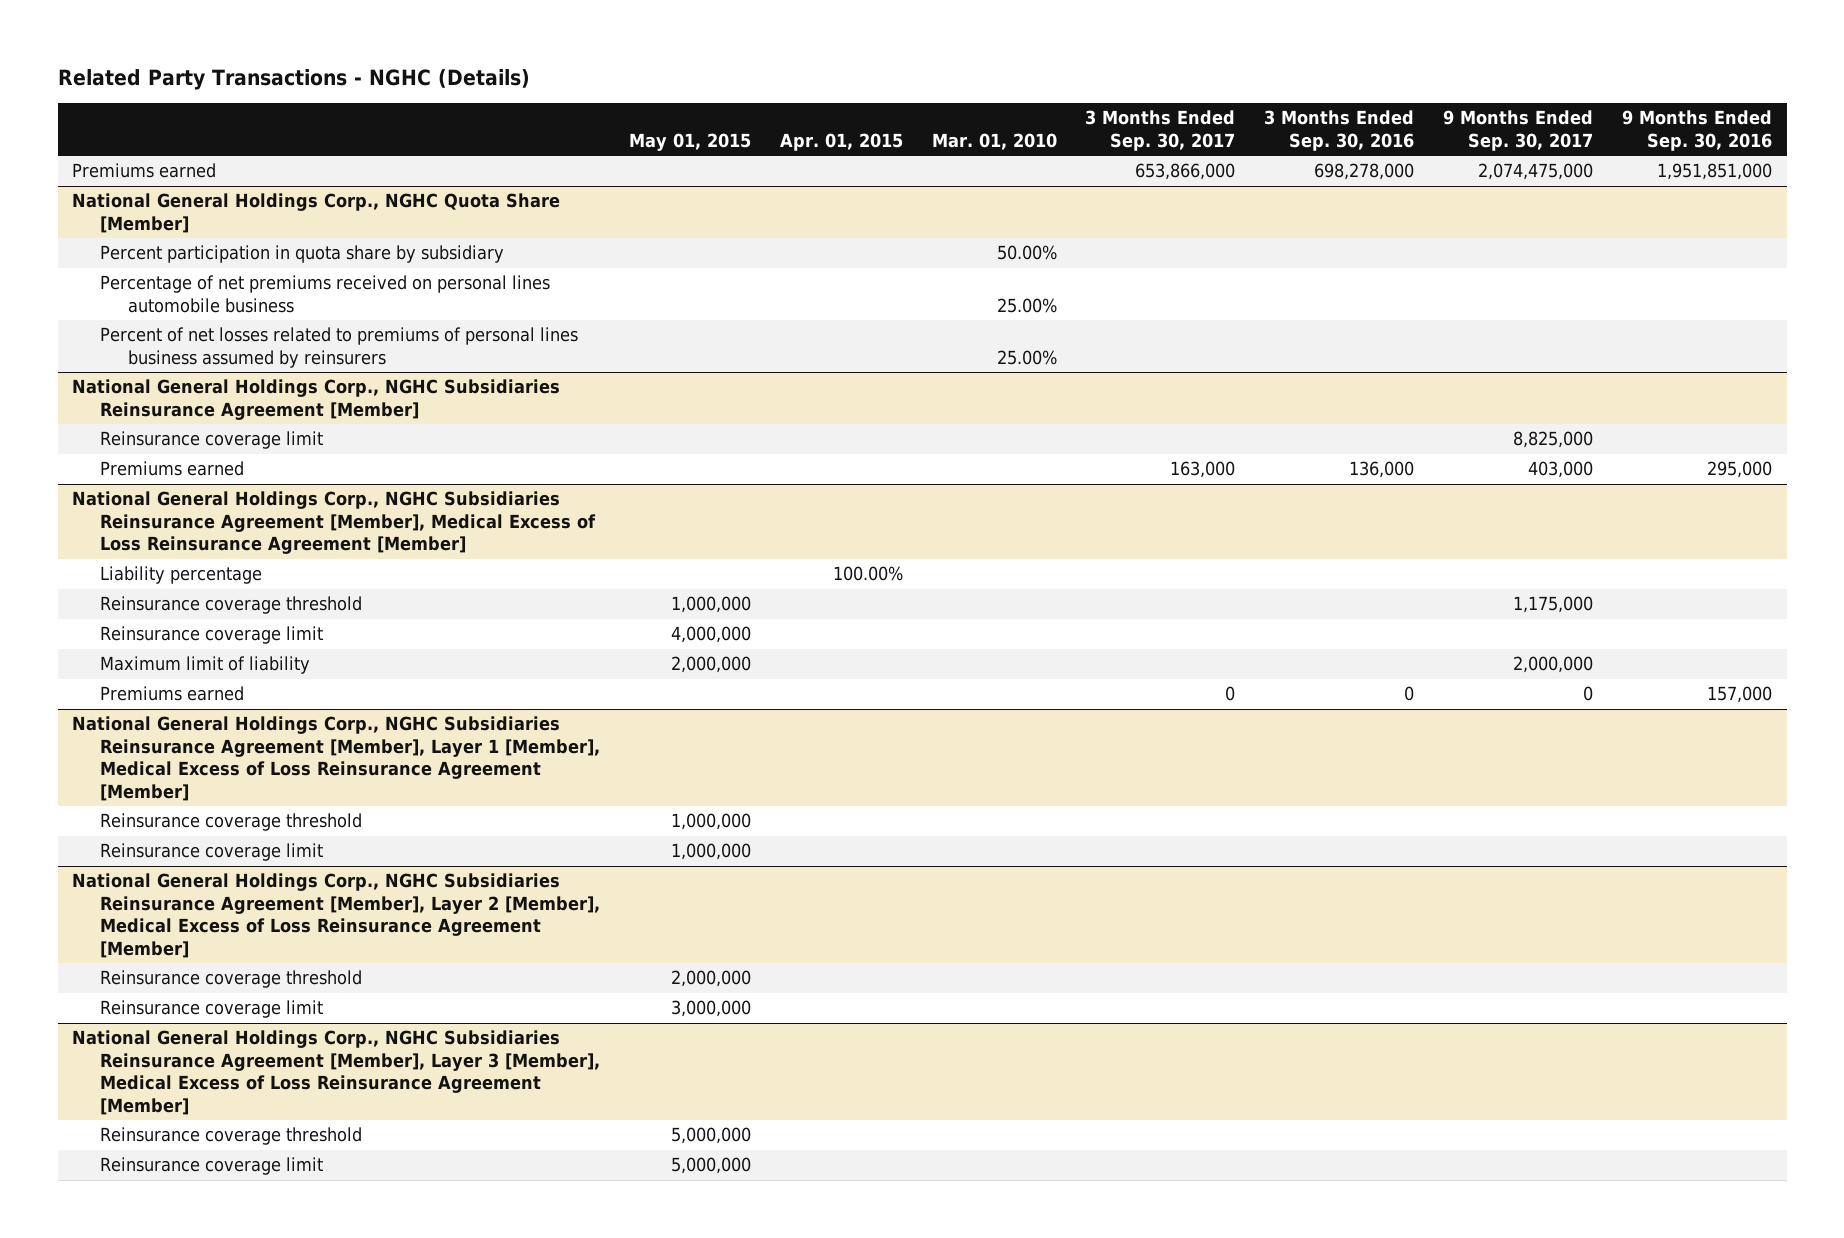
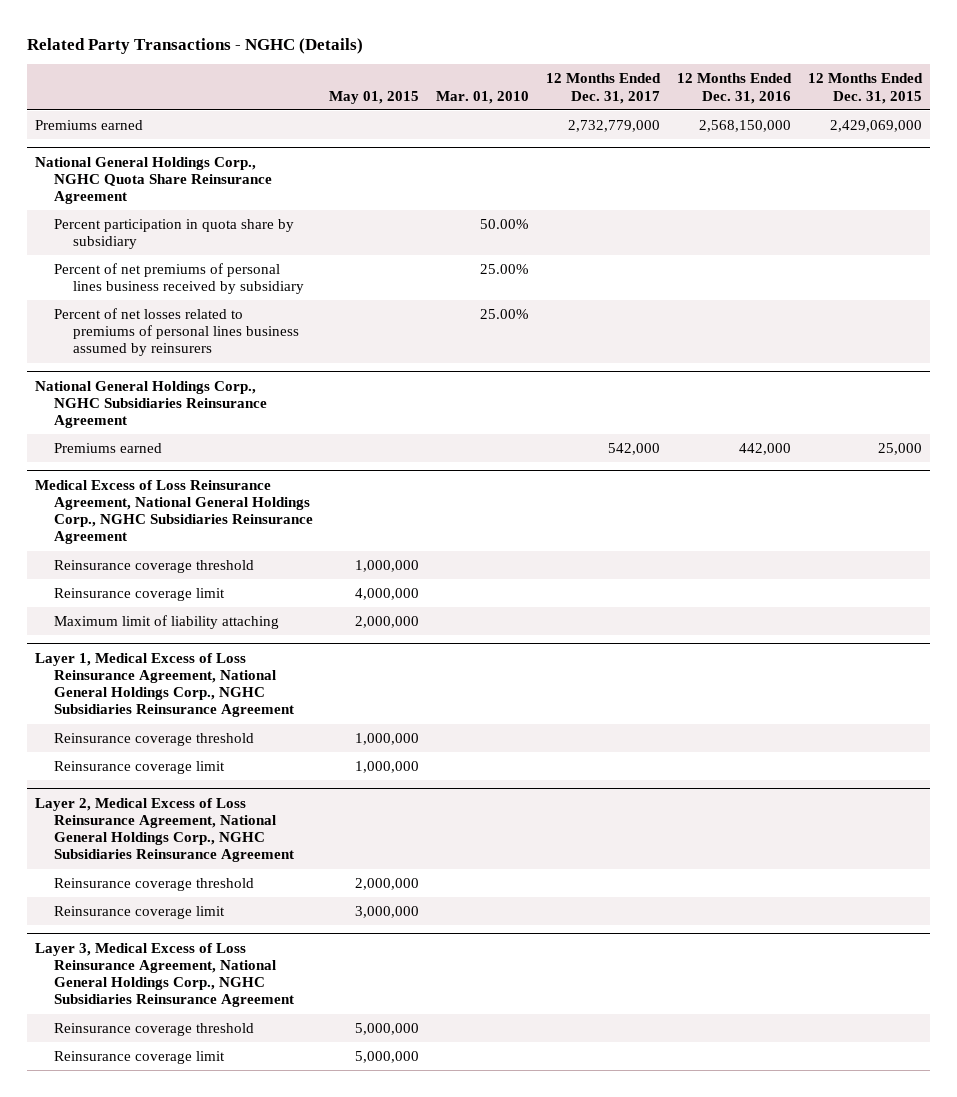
- | May 01, 2015 | Apr. 01, 2015 | Mar. 01, 2010 | 3 Months Ended Sep. 30, 2017 | 3 Months Ended Sep. 30, 2016 | 9 Months Ended Sep. 30, 2017 | 9 Months Ended Sep. 30, 2016
+ | May 01, 2015 | Mar. 01, 2010 | 12 Months Ended Dec. 31, 2017 | 12 Months Ended Dec. 31, 2016 | 12 Months Ended Dec. 31, 2015
- National General Holdings Corp., NGHC Quota Share [Member]
+ National General Holdings Corp., NGHC Quota Share Reinsurance Agreement
- Percentage of net premiums received on personal lines automobile business | | | 25.00% | | | |
+ Percent of net premiums of personal lines business received by subsidiary | | 25.00% | | |
- National General Holdings Corp., NGHC Subsidiaries Reinsurance Agreement [Member]
- Reinsurance coverage limit | | | | | | 8,825,000 |
+ National General Holdings Corp., NGHC Subsidiaries Reinsurance Agreement
- National General Holdings Corp., NGHC Subsidiaries Reinsurance Agreement [Member], Medical Excess of Loss Reinsurance Agreement [Member]
- Liability percentage | | 100.00% | | | | |
+ Medical Excess of Loss Reinsurance Agreement, National General Holdings Corp., NGHC Subsidiaries Reinsurance Agreement
- Maximum limit of liability | 2,000,000 | | | | | 2,000,000 |
- Premiums earned | | | | 0 | 0 | 0 | 157,000
- National General Holdings Corp., NGHC Subsidiaries Reinsurance Agreement [Member], Layer 1 [Member], Medical Excess of Loss Reinsurance Agreement [Member]
+ Maximum limit of liability attaching | 2,000,000 | | | |
+ Layer 1, Medical Excess of Loss Reinsurance Agreement, National General Holdings Corp., NGHC Subsidiaries Reinsurance Agreement
- National General Holdings Corp., NGHC Subsidiaries Reinsurance Agreement [Member], Layer 2 [Member], Medical Excess of Loss Reinsurance Agreement [Member]
+ Layer 2, Medical Excess of Loss Reinsurance Agreement, National General Holdings Corp., NGHC Subsidiaries Reinsurance Agreement
- National General Holdings Corp., NGHC Subsidiaries Reinsurance Agreement [Member], Layer 3 [Member], Medical Excess of Loss Reinsurance Agreement [Member]
+ Layer 3, Medical Excess of Loss Reinsurance Agreement, National General Holdings Corp., NGHC Subsidiaries Reinsurance Agreement

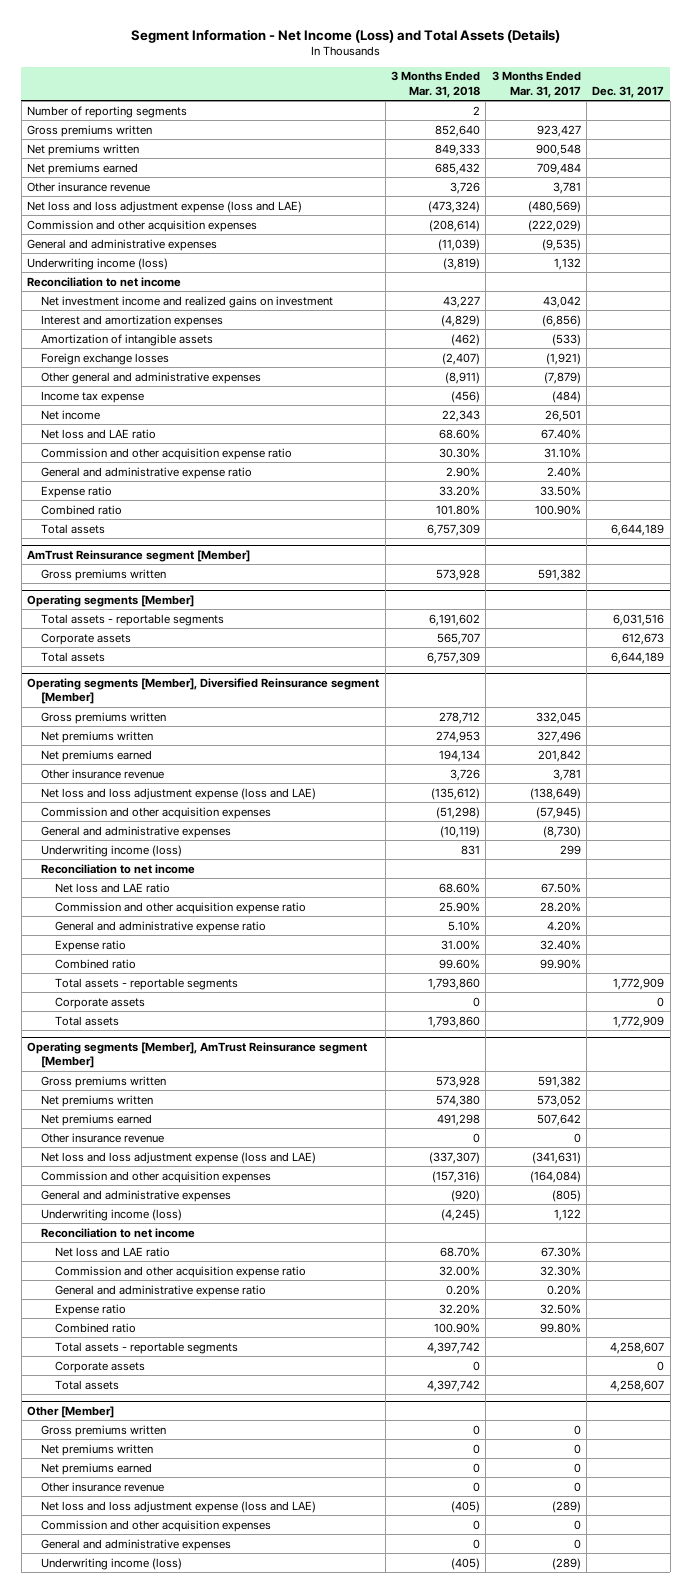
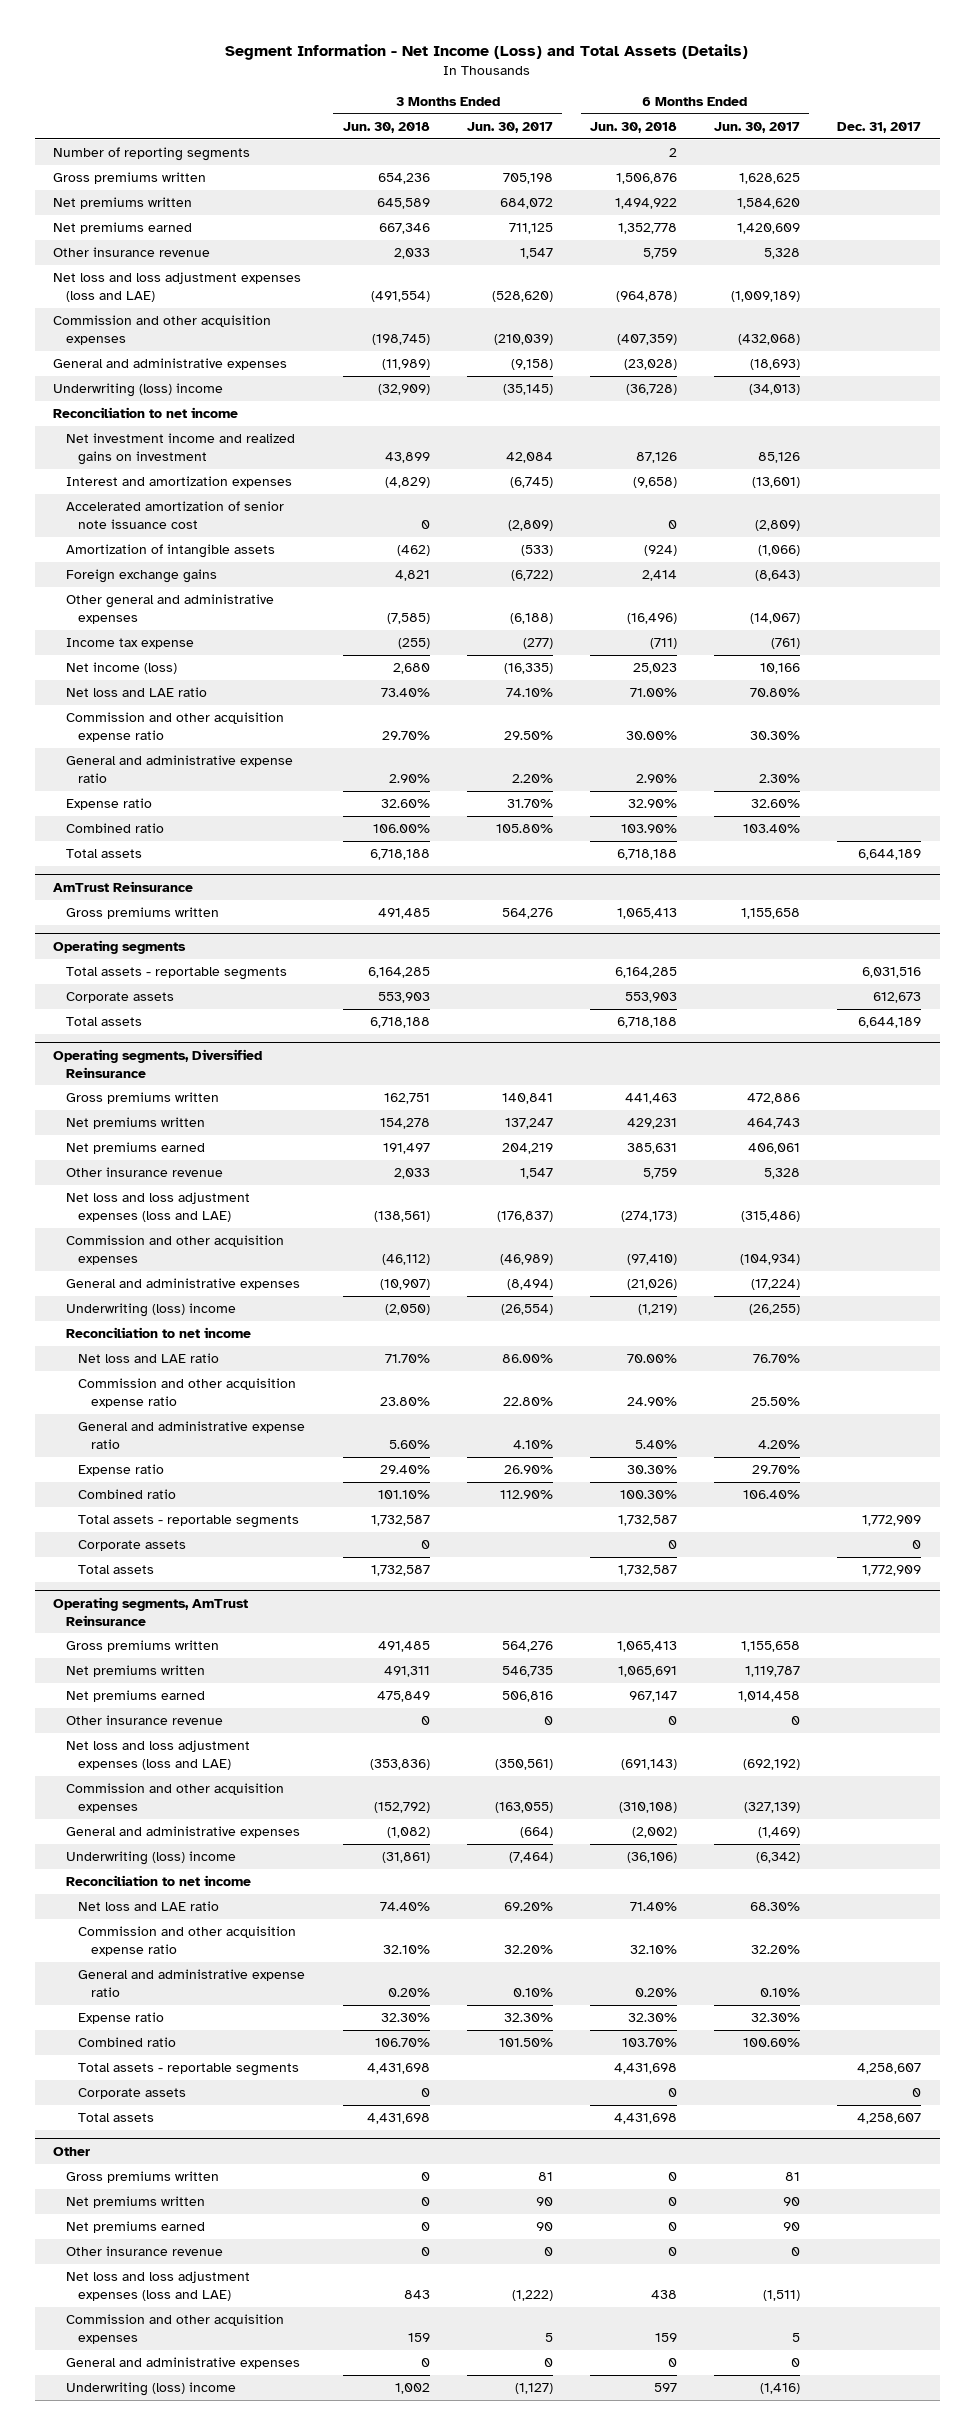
- | 3 Months Ended Mar. 31, 2018 | 3 Months Ended Mar. 31, 2017 | Dec. 31, 2017
+ | 3 Months Ended Jun. 30, 2018 | 3 Months Ended Jun. 30, 2017 | 6 Months Ended Jun. 30, 2018 | 6 Months Ended Jun. 30, 2017 | Dec. 31, 2017
- Net loss and loss adjustment expense (loss and LAE) | (473,324) | (480,569) |
+ Net loss and loss adjustment expenses (loss and LAE) | (491,554) | (528,620) | (964,878) | (1,009,189) |
- Underwriting income (loss) | (3,819) | 1,132 |
+ Underwriting (loss) income | (32,909) | (35,145) | (36,728) | (34,013) |
+ Accelerated amortization of senior note issuance cost | 0 | (2,809) | 0 | (2,809) |
- Foreign exchange losses | (2,407) | (1,921) |
+ Foreign exchange gains | 4,821 | (6,722) | 2,414 | (8,643) |
- Net income | 22,343 | 26,501 |
+ Net income (loss) | 2,680 | (16,335) | 25,023 | 10,166 |
- AmTrust Reinsurance segment [Member]
+ AmTrust Reinsurance
- Operating segments [Member]
+ Operating segments
- Operating segments [Member], Diversified Reinsurance segment [Member]
+ Operating segments, Diversified Reinsurance
- Net loss and loss adjustment expense (loss and LAE) | (135,612) | (138,649) |
+ Net loss and loss adjustment expenses (loss and LAE) | (138,561) | (176,837) | (274,173) | (315,486) |
- Underwriting income (loss) | 831 | 299 |
+ Underwriting (loss) income | (2,050) | (26,554) | (1,219) | (26,255) |
- Operating segments [Member], AmTrust Reinsurance segment [Member]
+ Operating segments, AmTrust Reinsurance
- Net loss and loss adjustment expense (loss and LAE) | (337,307) | (341,631) |
+ Net loss and loss adjustment expenses (loss and LAE) | (353,836) | (350,561) | (691,143) | (692,192) |
- Underwriting income (loss) | (4,245) | 1,122 |
+ Underwriting (loss) income | (31,861) | (7,464) | (36,106) | (6,342) |
- Other [Member]
+ Other
- Net loss and loss adjustment expense (loss and LAE) | (405) | (289) |
+ Net loss and loss adjustment expenses (loss and LAE) | 843 | (1,222) | 438 | (1,511) |
- Underwriting income (loss) | (405) | (289) |
+ Underwriting (loss) income | 1,002 | (1,127) | 597 | (1,416) |

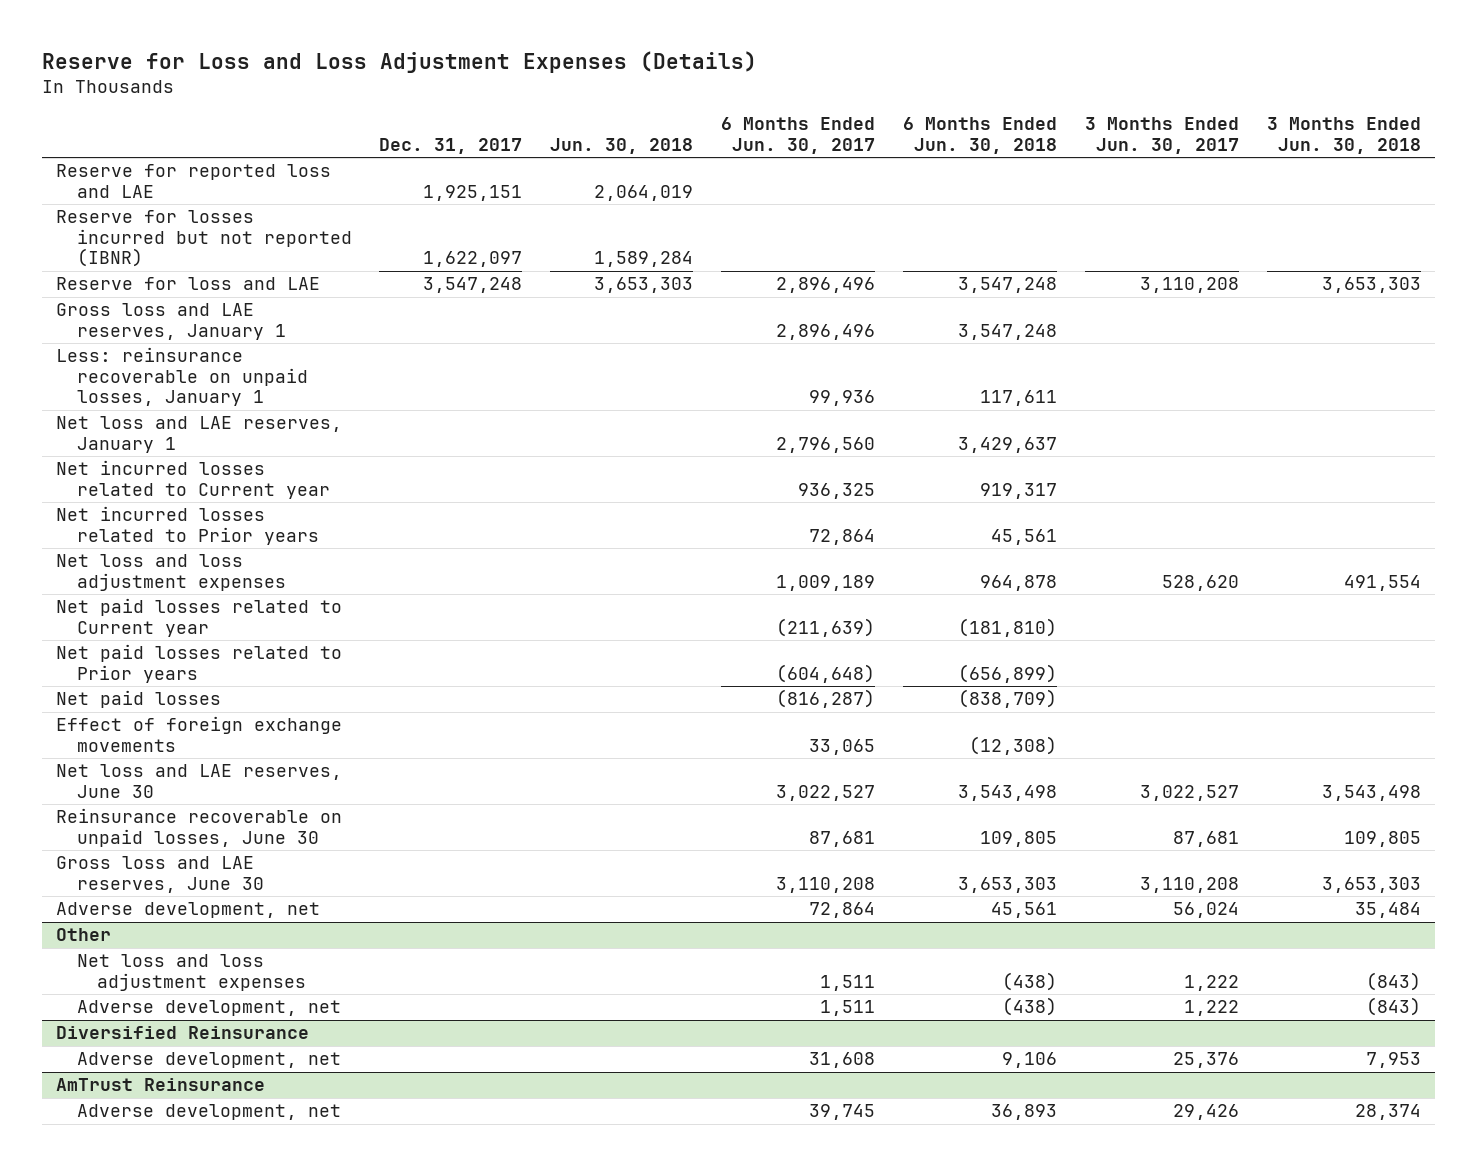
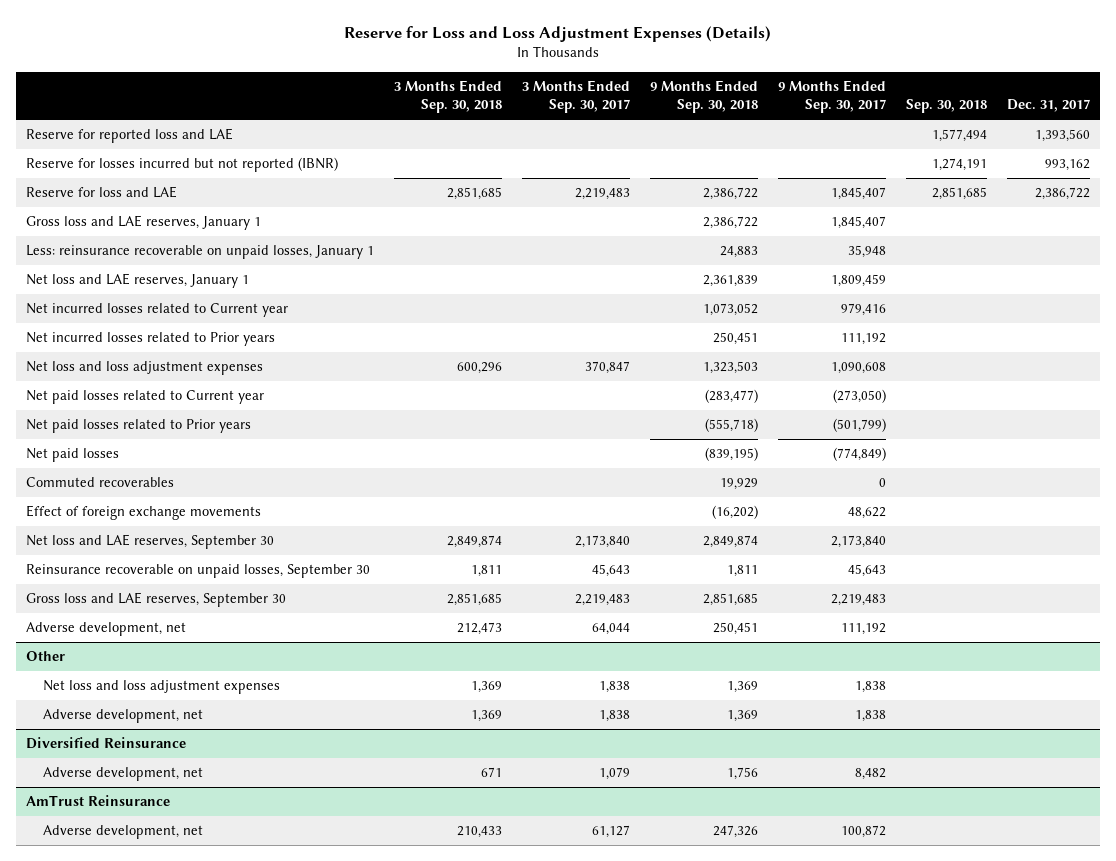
- | Dec. 31, 2017 | Jun. 30, 2018 | 6 Months Ended Jun. 30, 2017 | 6 Months Ended Jun. 30, 2018 | 3 Months Ended Jun. 30, 2017 | 3 Months Ended Jun. 30, 2018
+ | 3 Months Ended Sep. 30, 2018 | 3 Months Ended Sep. 30, 2017 | 9 Months Ended Sep. 30, 2018 | 9 Months Ended Sep. 30, 2017 | Sep. 30, 2018 | Dec. 31, 2017
- Reserve for reported loss and LAE | 1,925,151 | 2,064,019 | | | |
- Reserve for losses incurred but not reported (IBNR) | 1,622,097 | 1,589,284 | | | |
- Reserve for loss and LAE | 3,547,248 | 3,653,303 | 2,896,496 | 3,547,248 | 3,110,208 | 3,653,303
+ Reserve for reported loss and LAE | | | | | 1,577,494 | 1,393,560
+ Reserve for losses incurred but not reported (IBNR) | | | | | 1,274,191 | 993,162
+ Reserve for loss and LAE | 2,851,685 | 2,219,483 | 2,386,722 | 1,845,407 | 2,851,685 | 2,386,722
+ Commuted recoverables | | | 19,929 | 0 | |
- Net loss and LAE reserves, June 30 | | | 3,022,527 | 3,543,498 | 3,022,527 | 3,543,498
- Reinsurance recoverable on unpaid losses, June 30 | | | 87,681 | 109,805 | 87,681 | 109,805
- Gross loss and LAE reserves, June 30 | | | 3,110,208 | 3,653,303 | 3,110,208 | 3,653,303
+ Net loss and LAE reserves, September 30 | 2,849,874 | 2,173,840 | 2,849,874 | 2,173,840 | |
+ Reinsurance recoverable on unpaid losses, September 30 | 1,811 | 45,643 | 1,811 | 45,643 | |
+ Gross loss and LAE reserves, September 30 | 2,851,685 | 2,219,483 | 2,851,685 | 2,219,483 | |

